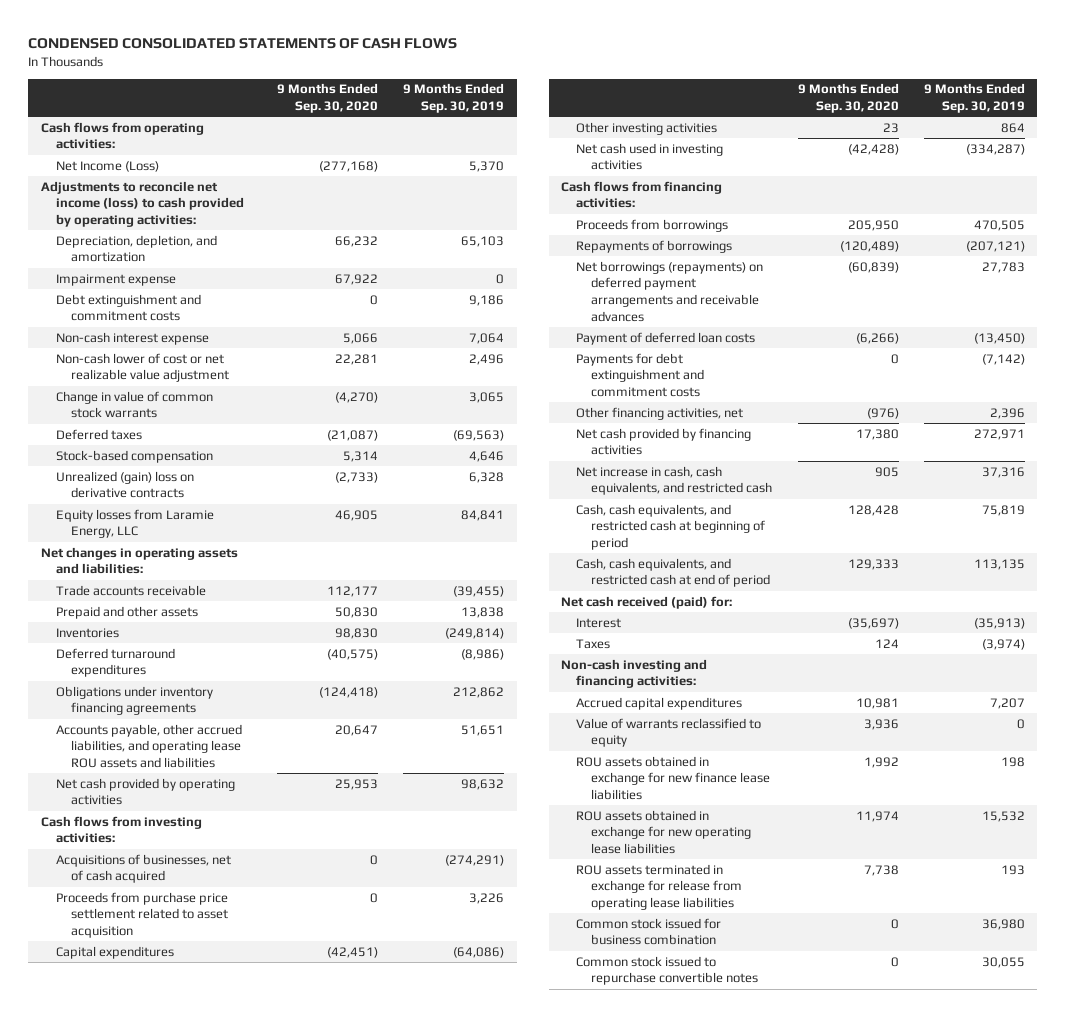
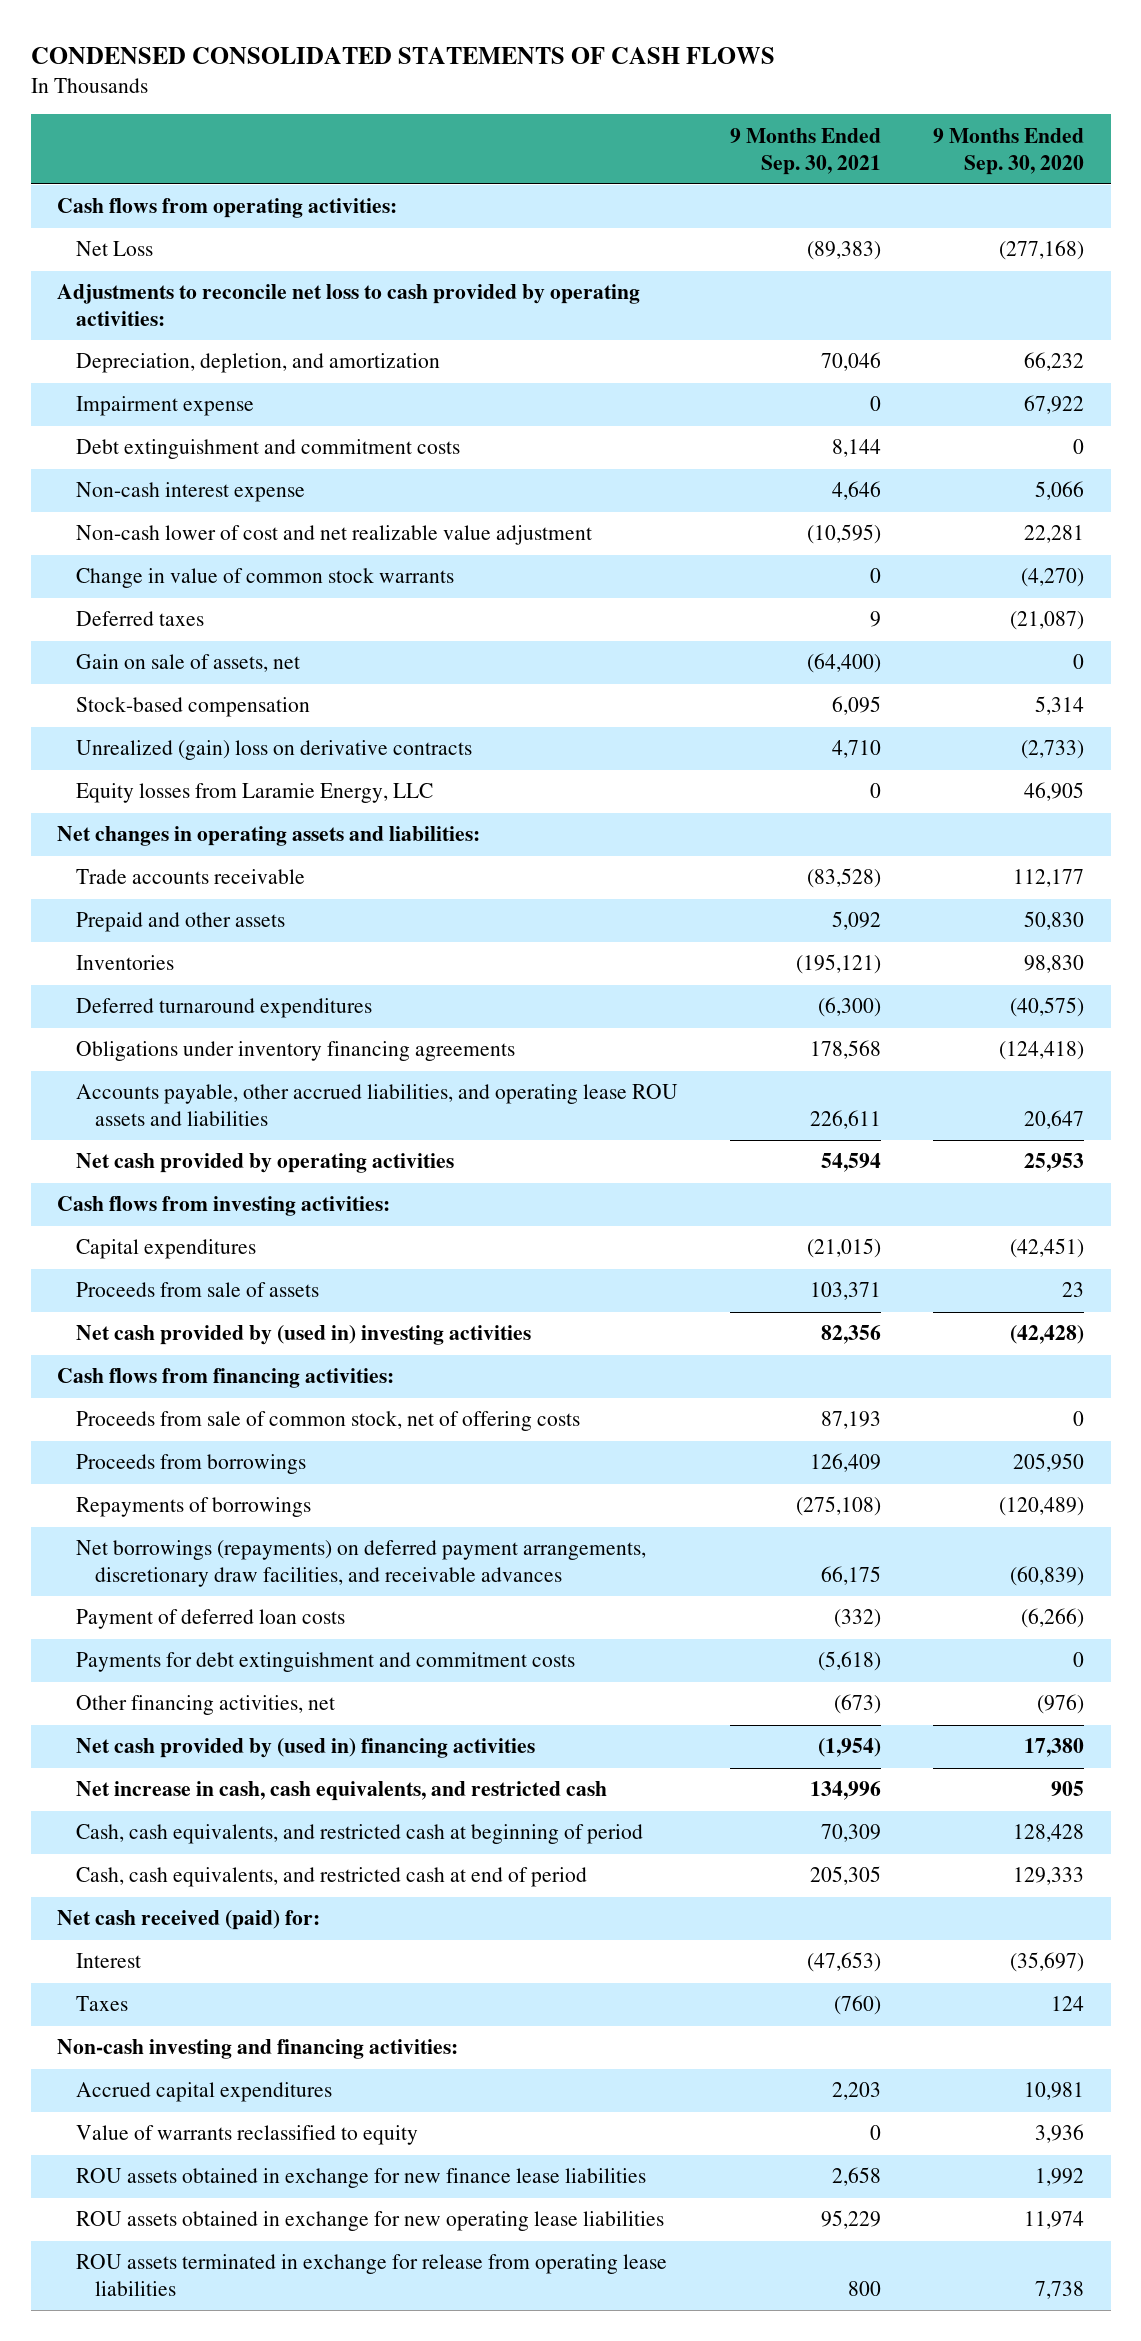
- | 9 Months Ended Sep. 30, 2020 | 9 Months Ended Sep. 30, 2019
+ | 9 Months Ended Sep. 30, 2021 | 9 Months Ended Sep. 30, 2020
- Net Income (Loss) | (277,168) | 5,370
- Adjustments to reconcile net income (loss) to cash provided by operating activities:
+ Net Loss | (89,383) | (277,168)
+ Adjustments to reconcile net loss to cash provided by operating activities:
- Non-cash lower of cost or net realizable value adjustment | 22,281 | 2,496
+ Non-cash lower of cost and net realizable value adjustment | (10,595) | 22,281
+ Gain on sale of assets, net | (64,400) | 0
- Acquisitions of businesses, net of cash acquired | 0 | (274,291)
- Proceeds from purchase price settlement related to asset acquisition | 0 | 3,226
- Other investing activities | 23 | 864
- Net cash used in investing activities | (42,428) | (334,287)
+ Proceeds from sale of assets | 103,371 | 23
+ Net cash provided by (used in) investing activities | 82,356 | (42,428)
+ Proceeds from sale of common stock, net of offering costs | 87,193 | 0
- Net borrowings (repayments) on deferred payment arrangements and receivable advances | (60,839) | 27,783
+ Net borrowings (repayments) on deferred payment arrangements, discretionary draw facilities, and receivable advances | 66,175 | (60,839)
- Net cash provided by financing activities | 17,380 | 272,971
+ Net cash provided by (used in) financing activities | (1,954) | 17,380
- Common stock issued for business combination | 0 | 36,980
- Common stock issued to repurchase convertible notes | 0 | 30,055

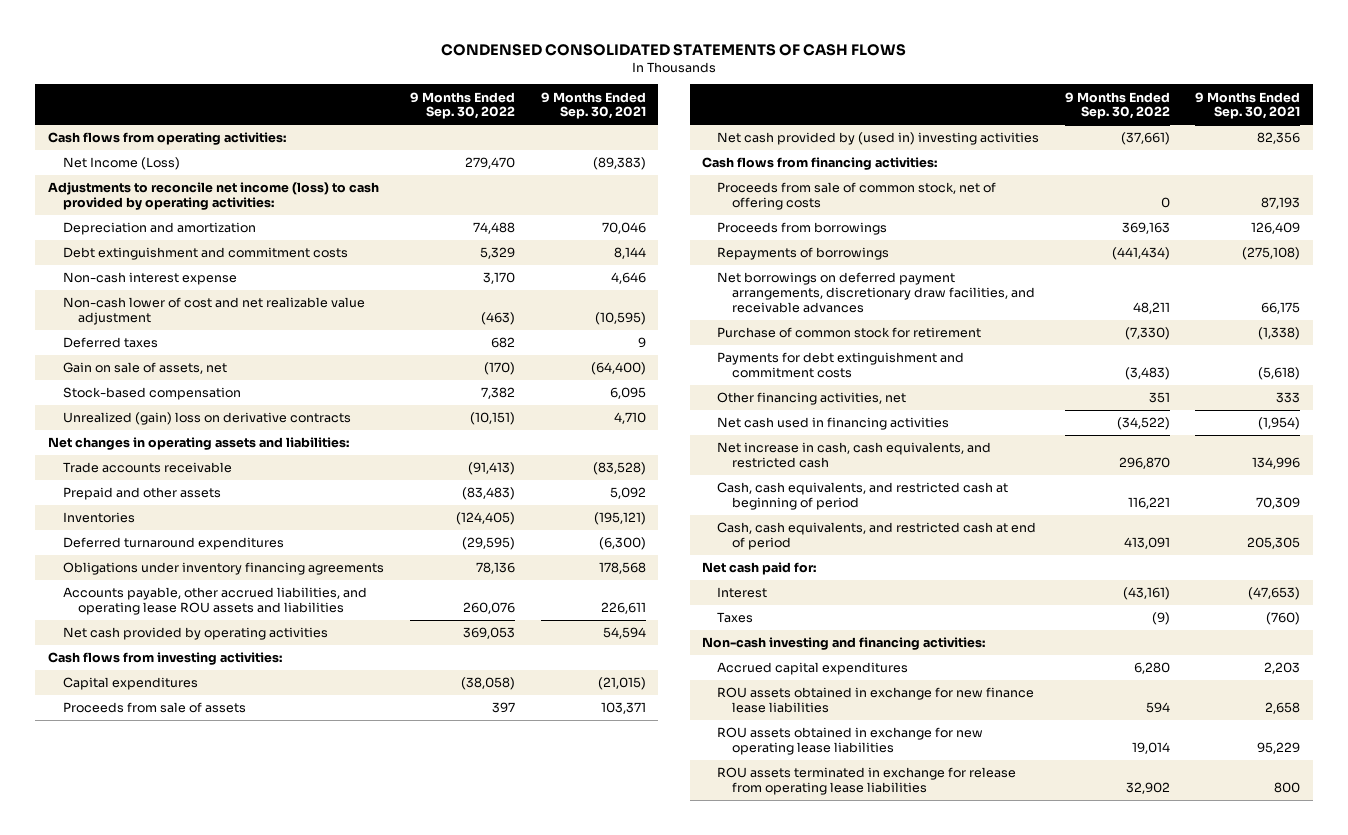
- | 9 Months Ended Sep. 30, 2021 | 9 Months Ended Sep. 30, 2020
+ | 9 Months Ended Sep. 30, 2022 | 9 Months Ended Sep. 30, 2021
- Net Loss | (89,383) | (277,168)
- Adjustments to reconcile net loss to cash provided by operating activities:
- Depreciation, depletion, and amortization | 70,046 | 66,232
- Impairment expense | 0 | 67,922
+ Net Income (Loss) | 279,470 | (89,383)
+ Adjustments to reconcile net income (loss) to cash provided by operating activities:
+ Depreciation and amortization | 74,488 | 70,046
- Change in value of common stock warrants | 0 | (4,270)
- Equity losses from Laramie Energy, LLC | 0 | 46,905
- Net borrowings (repayments) on deferred payment arrangements, discretionary draw facilities, and receivable advances | 66,175 | (60,839)
- Payment of deferred loan costs | (332) | (6,266)
+ Net borrowings on deferred payment arrangements, discretionary draw facilities, and receivable advances | 48,211 | 66,175
+ Purchase of common stock for retirement | (7,330) | (1,338)
- Other financing activities, net | (673) | (976)
- Net cash provided by (used in) financing activities | (1,954) | 17,380
+ Other financing activities, net | 351 | 333
+ Net cash used in financing activities | (34,522) | (1,954)
- Net cash received (paid) for:
+ Net cash paid for:
- Value of warrants reclassified to equity | 0 | 3,936

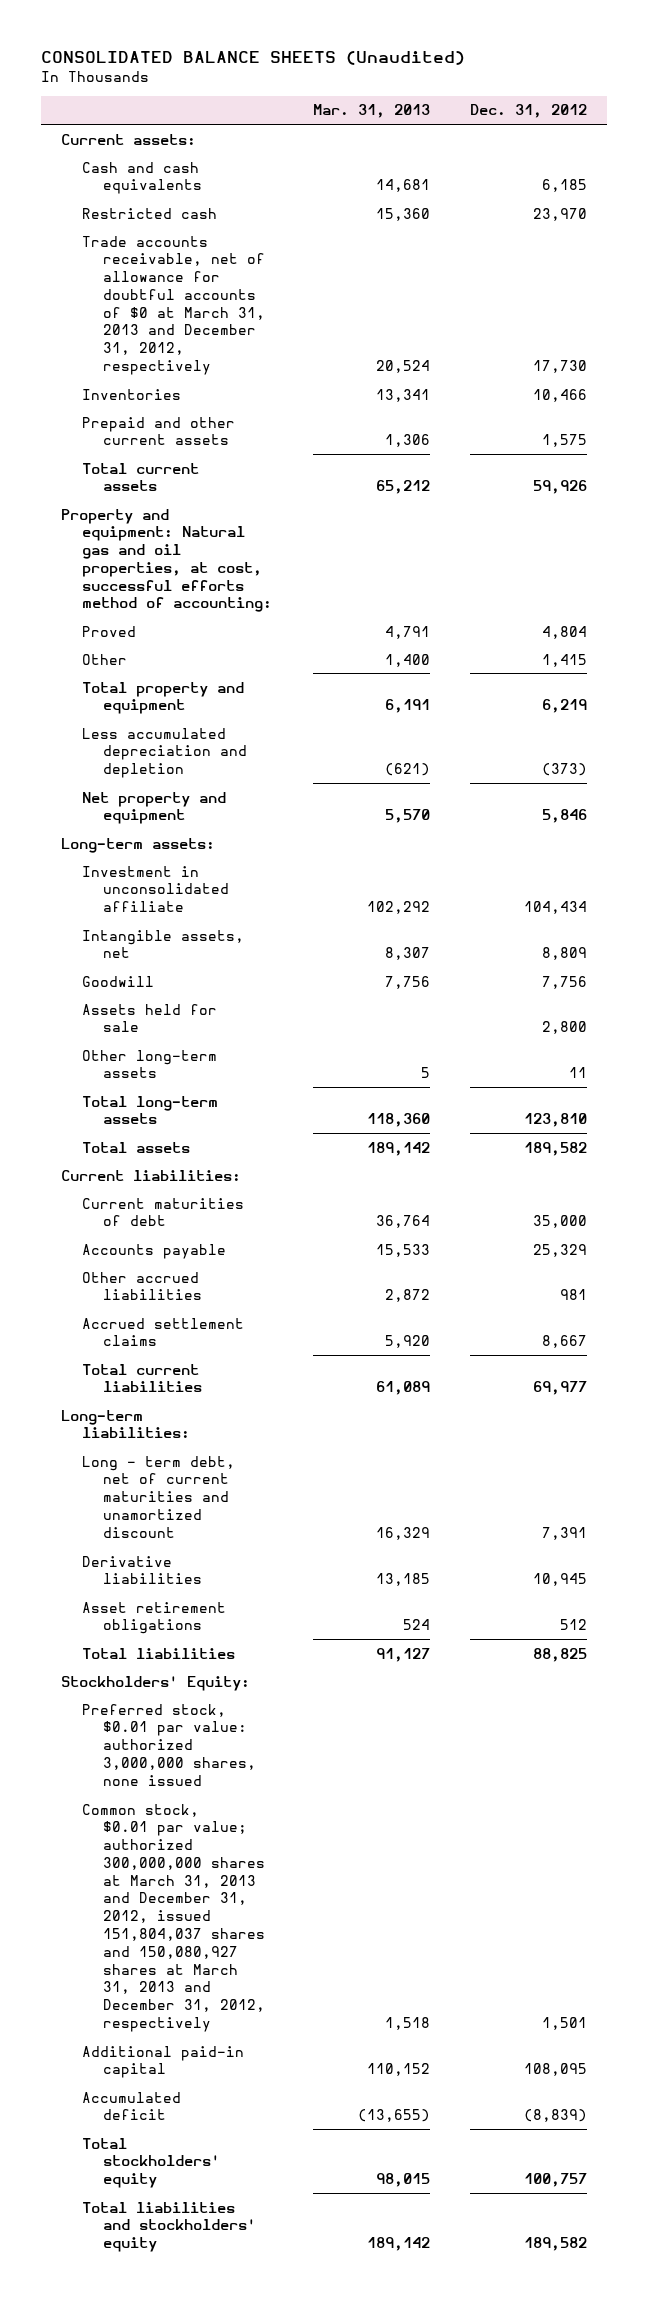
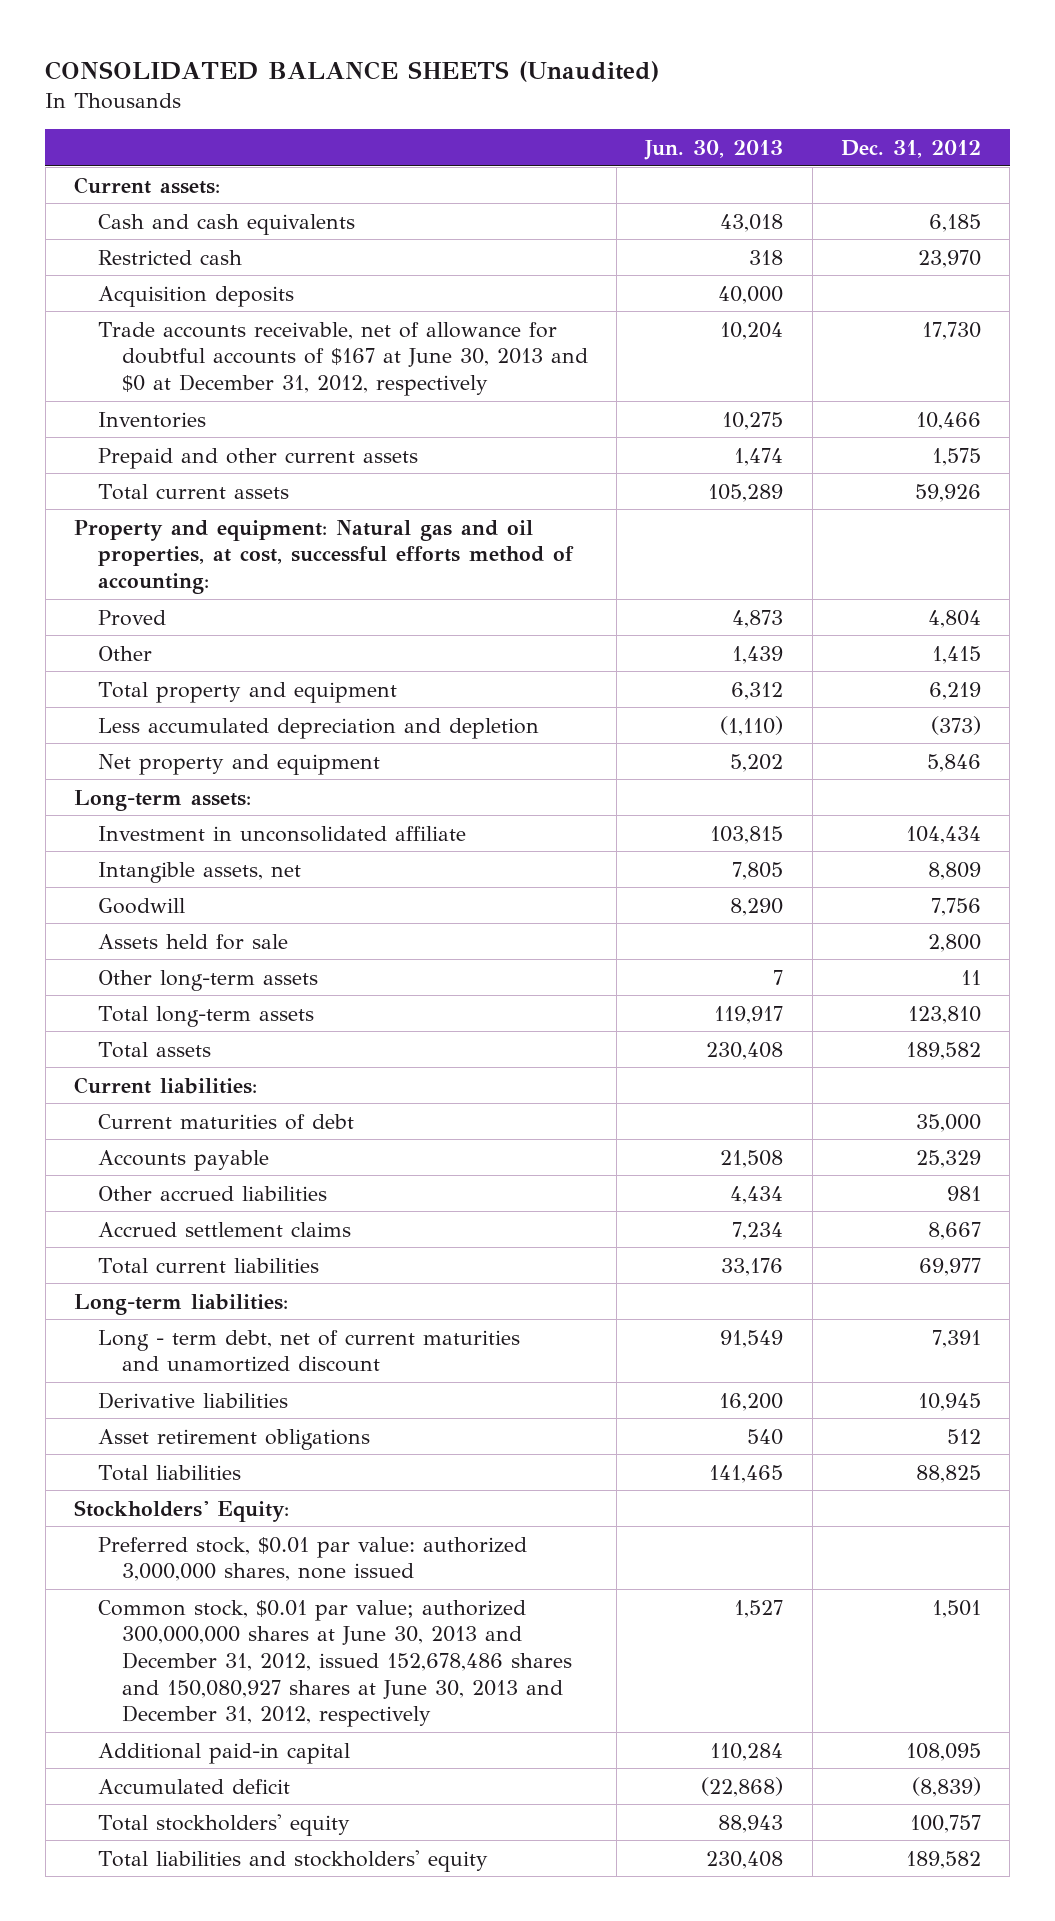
- | Mar. 31, 2013 | Dec. 31, 2012
+ | Jun. 30, 2013 | Dec. 31, 2012
- Trade accounts receivable, net of allowance for doubtful accounts of $0 at March 31, 2013 and December 31, 2012, respectively | 20,524 | 17,730
+ Acquisition deposits | 40,000 |
+ Trade accounts receivable, net of allowance for doubtful accounts of $167 at June 30, 2013 and $0 at December 31, 2012, respectively | 10,204 | 17,730
- Common stock, $0.01 par value; authorized 300,000,000 shares at March 31, 2013 and December 31, 2012, issued 151,804,037 shares and 150,080,927 shares at March 31, 2013 and December 31, 2012, respectively | 1,518 | 1,501
+ Common stock, $0.01 par value; authorized 300,000,000 shares at June 30, 2013 and December 31, 2012, issued 152,678,486 shares and 150,080,927 shares at June 30, 2013 and December 31, 2012, respectively | 1,527 | 1,501

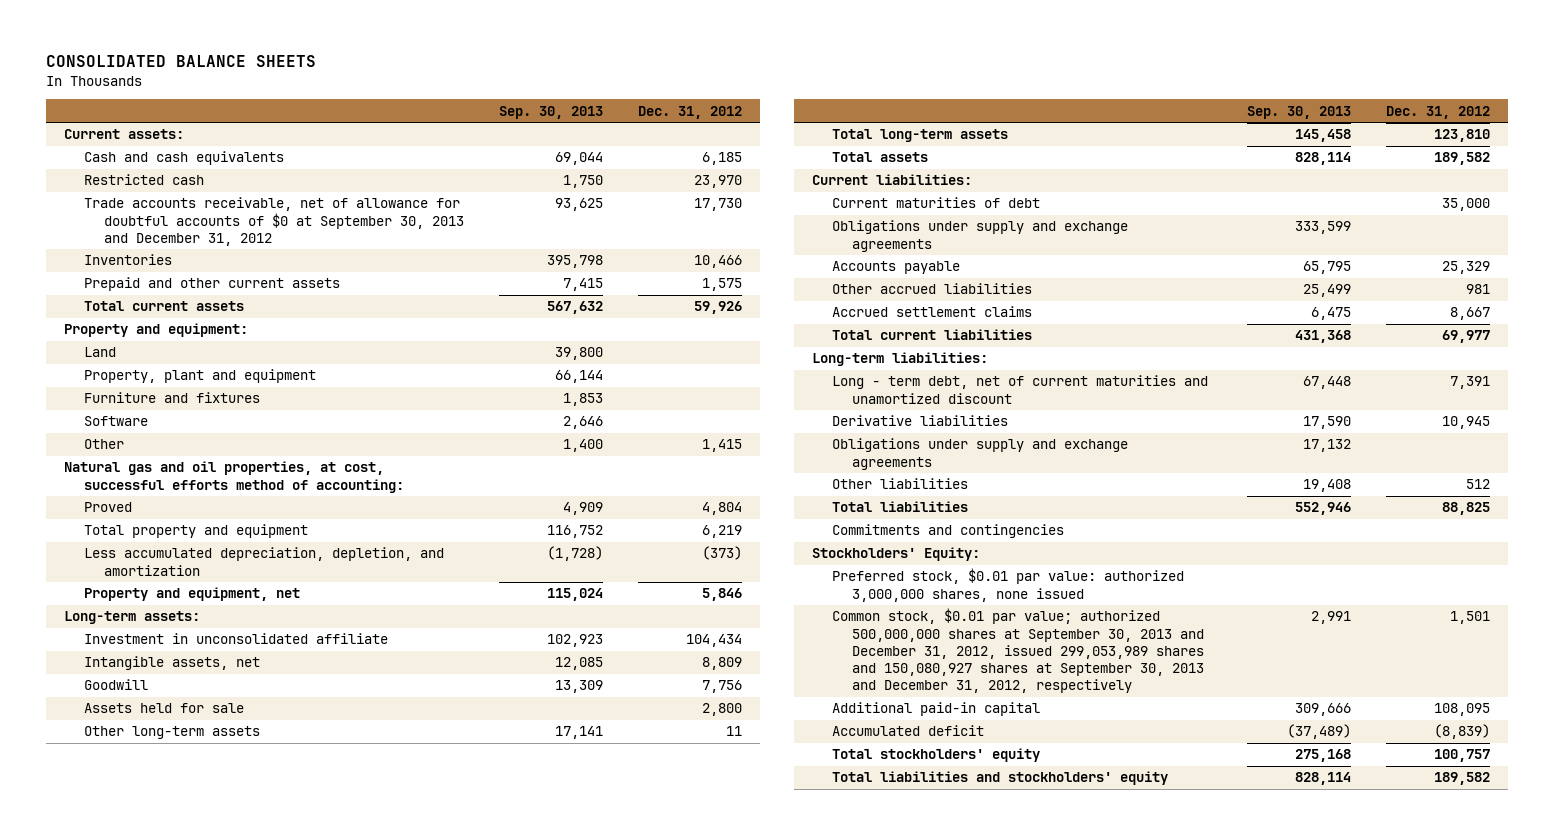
- CONSOLIDATED BALANCE SHEETS (Unaudited)
+ CONSOLIDATED BALANCE SHEETS
- | Jun. 30, 2013 | Dec. 31, 2012
+ | Sep. 30, 2013 | Dec. 31, 2012
- Acquisition deposits | 40,000 |
- Trade accounts receivable, net of allowance for doubtful accounts of $167 at June 30, 2013 and $0 at December 31, 2012, respectively | 10,204 | 17,730
+ Trade accounts receivable, net of allowance for doubtful accounts of $0 at September 30, 2013 and December 31, 2012 | 93,625 | 17,730
- Property and equipment: Natural gas and oil properties, at cost, successful efforts method of accounting:
+ Property and equipment:
+ Land | 39,800 |
+ Property, plant and equipment | 66,144 |
+ Furniture and fixtures | 1,853 |
+ Software | 2,646 |
+ Natural gas and oil properties, at cost, successful efforts method of accounting:
moved down: Proved | 4,909 | 4,804
- Less accumulated depreciation and depletion | (1,110) | (373)
- Net property and equipment | 5,202 | 5,846
+ Less accumulated depreciation, depletion, and amortization | (1,728) | (373)
+ Property and equipment, net | 115,024 | 5,846
+ Obligations under supply and exchange agreements | 333,599 |
- Asset retirement obligations | 540 | 512
+ Obligations under supply and exchange agreements | 17,132 |
+ Other liabilities | 19,408 | 512
+ Commitments and contingencies
- Common stock, $0.01 par value; authorized 300,000,000 shares at June 30, 2013 and December 31, 2012, issued 152,678,486 shares and 150,080,927 shares at June 30, 2013 and December 31, 2012, respectively | 1,527 | 1,501
+ Common stock, $0.01 par value; authorized 500,000,000 shares at September 30, 2013 and December 31, 2012, issued 299,053,989 shares and 150,080,927 shares at September 30, 2013 and December 31, 2012, respectively | 2,991 | 1,501

